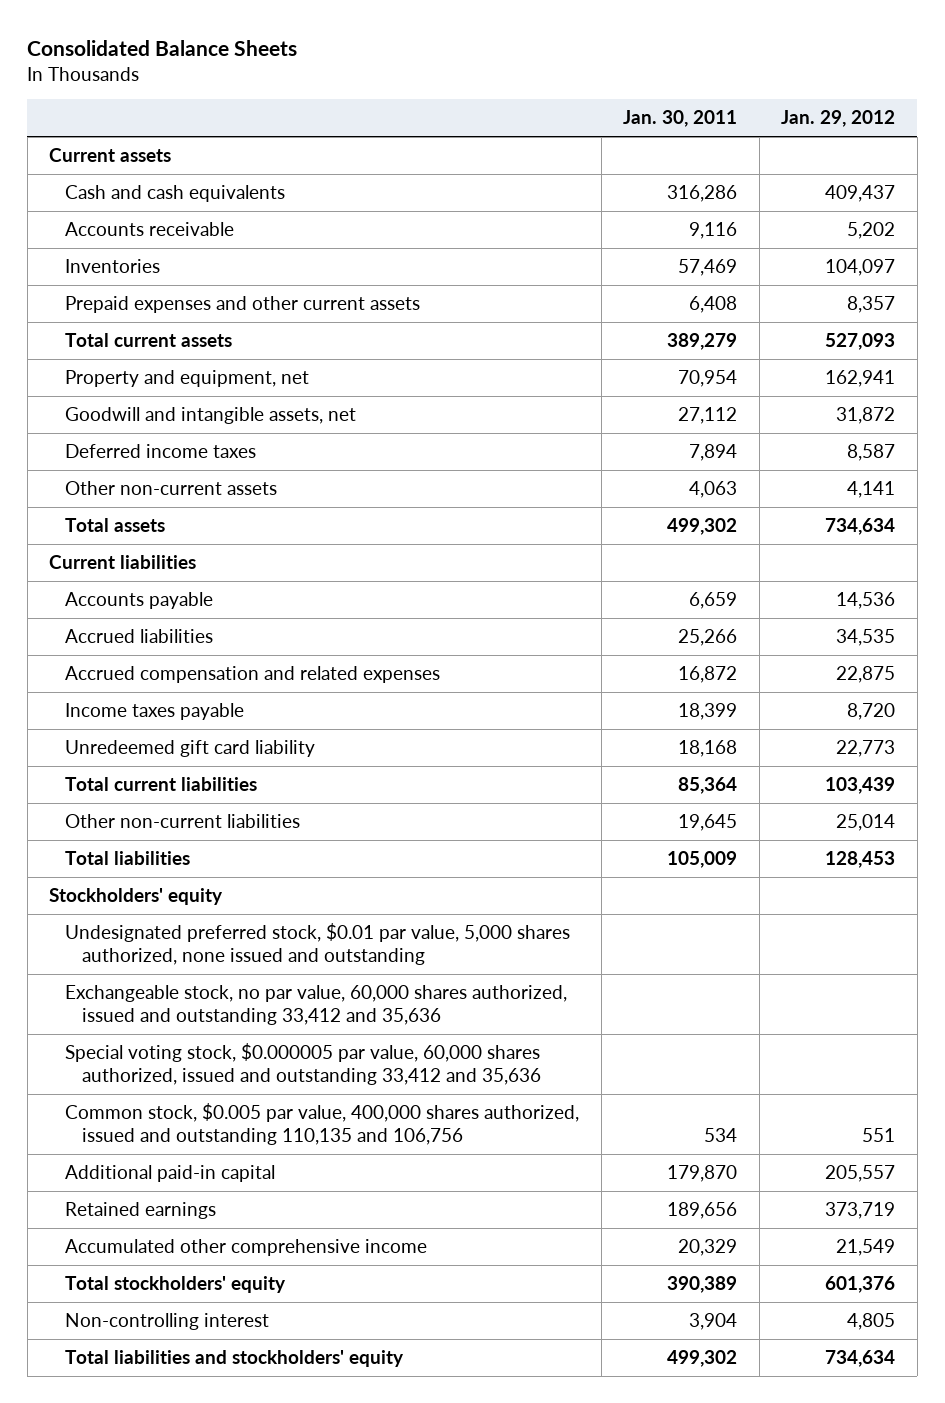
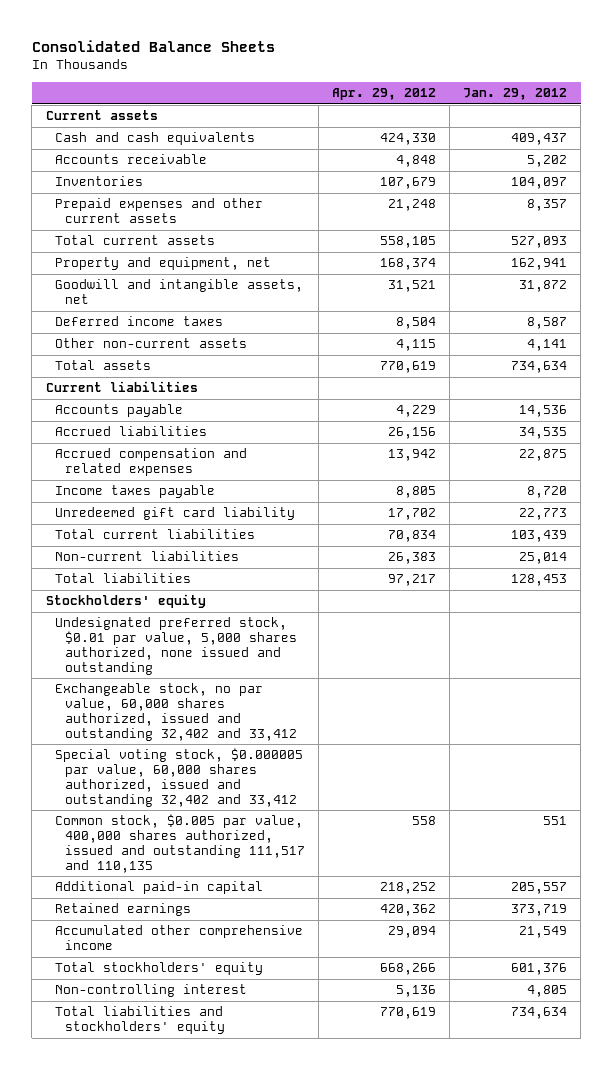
- | Jan. 30, 2011 | Jan. 29, 2012
+ | Apr. 29, 2012 | Jan. 29, 2012
- Other non-current liabilities | 19,645 | 25,014
+ Non-current liabilities | 26,383 | 25,014
- Exchangeable stock, no par value, 60,000 shares authorized, issued and outstanding 33,412 and 35,636
- Special voting stock, $0.000005 par value, 60,000 shares authorized, issued and outstanding 33,412 and 35,636
- Common stock, $0.005 par value, 400,000 shares authorized, issued and outstanding 110,135 and 106,756 | 534 | 551
+ Exchangeable stock, no par value, 60,000 shares authorized, issued and outstanding 32,402 and 33,412
+ Special voting stock, $0.000005 par value, 60,000 shares authorized, issued and outstanding 32,402 and 33,412
+ Common stock, $0.005 par value, 400,000 shares authorized, issued and outstanding 111,517 and 110,135 | 558 | 551

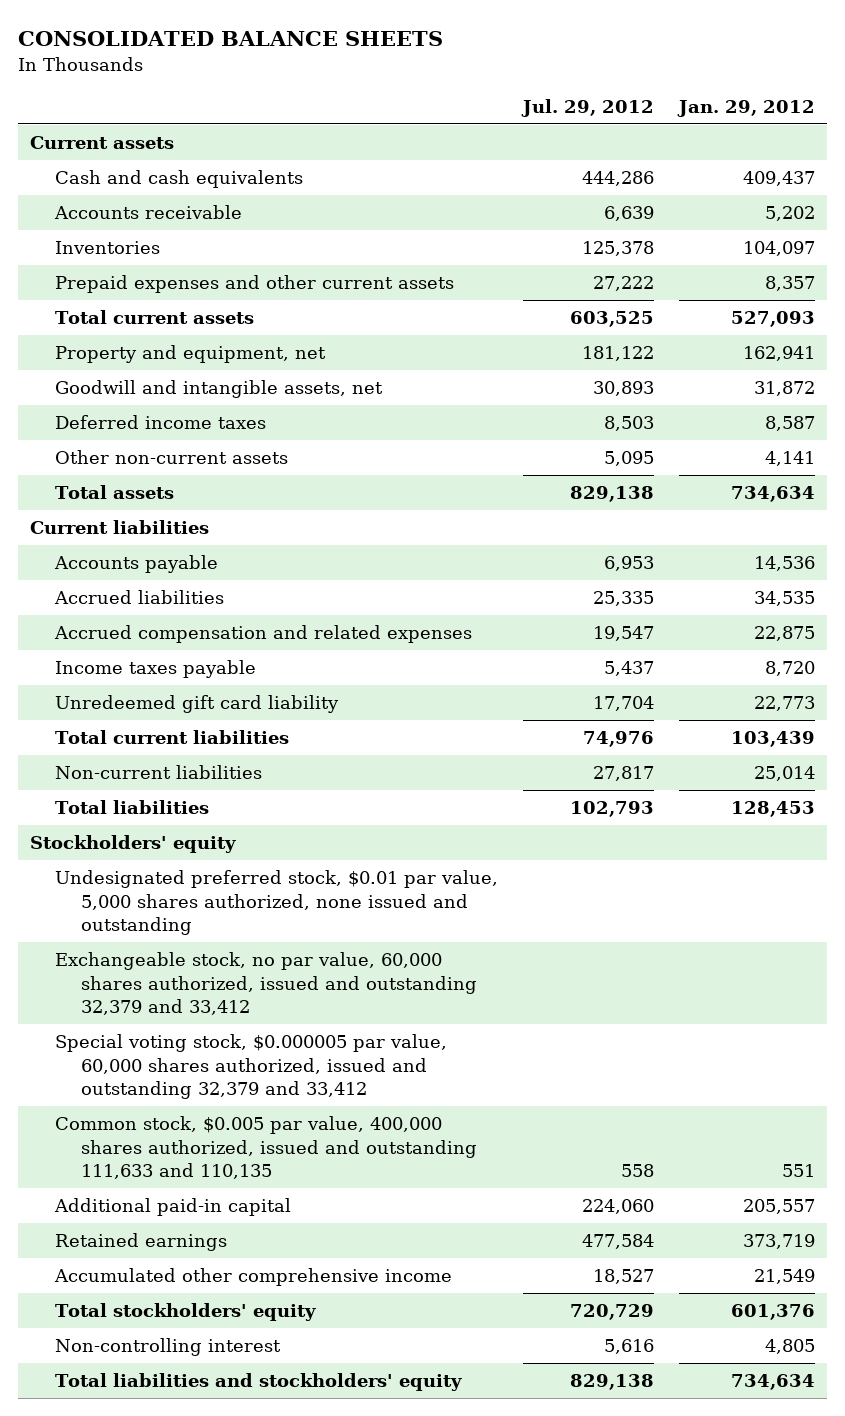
- Consolidated Balance Sheets
+ CONSOLIDATED BALANCE SHEETS
- | Apr. 29, 2012 | Jan. 29, 2012
+ | Jul. 29, 2012 | Jan. 29, 2012
- Exchangeable stock, no par value, 60,000 shares authorized, issued and outstanding 32,402 and 33,412
- Special voting stock, $0.000005 par value, 60,000 shares authorized, issued and outstanding 32,402 and 33,412
- Common stock, $0.005 par value, 400,000 shares authorized, issued and outstanding 111,517 and 110,135 | 558 | 551
+ Exchangeable stock, no par value, 60,000 shares authorized, issued and outstanding 32,379 and 33,412
+ Special voting stock, $0.000005 par value, 60,000 shares authorized, issued and outstanding 32,379 and 33,412
+ Common stock, $0.005 par value, 400,000 shares authorized, issued and outstanding 111,633 and 110,135 | 558 | 551

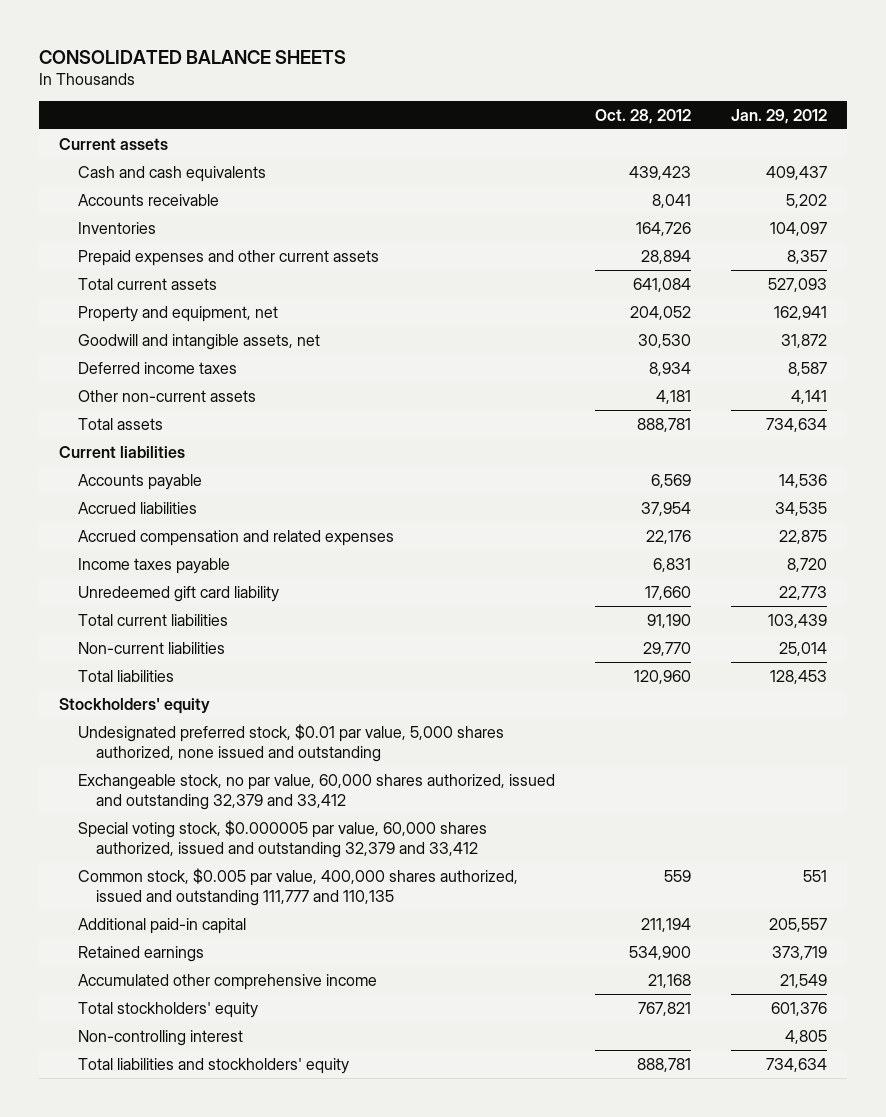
- | Jul. 29, 2012 | Jan. 29, 2012
+ | Oct. 28, 2012 | Jan. 29, 2012
- Common stock, $0.005 par value, 400,000 shares authorized, issued and outstanding 111,633 and 110,135 | 558 | 551
+ Common stock, $0.005 par value, 400,000 shares authorized, issued and outstanding 111,777 and 110,135 | 559 | 551

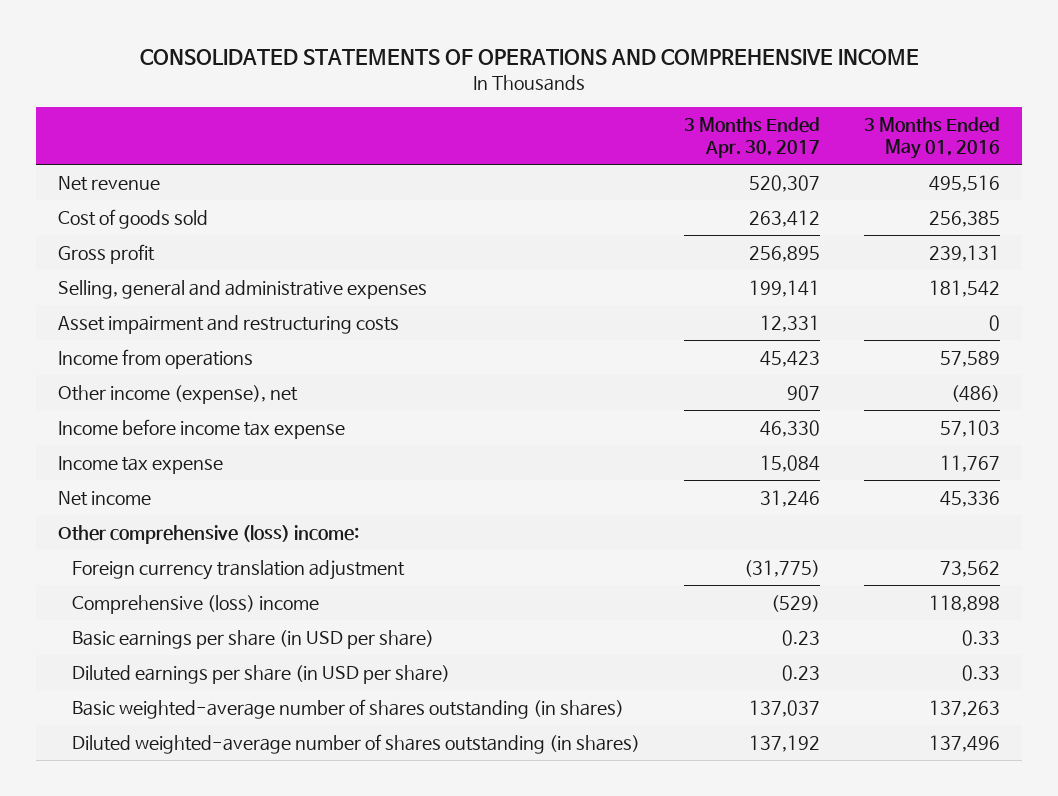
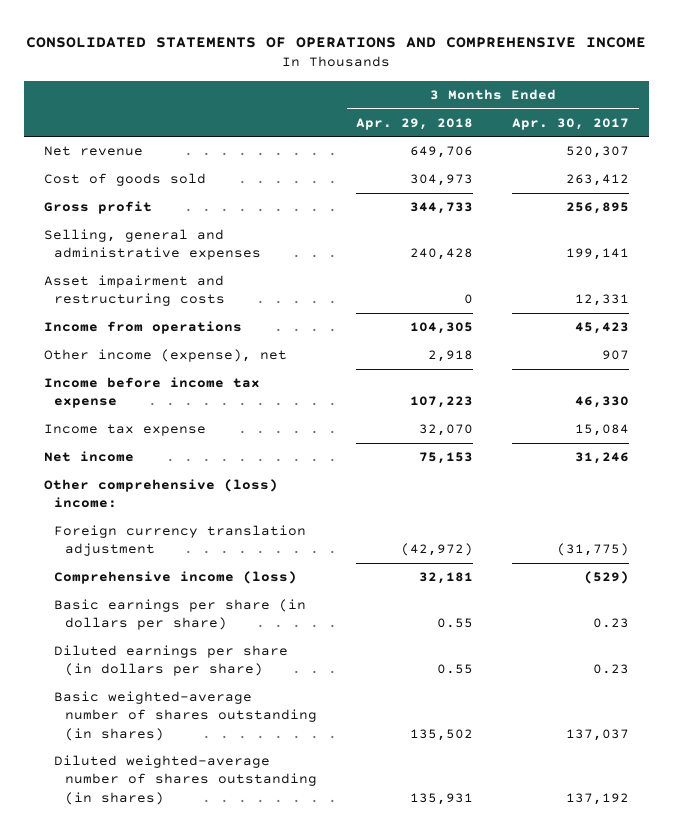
- | 3 Months Ended Apr. 30, 2017 | 3 Months Ended May 01, 2016
+ | 3 Months Ended Apr. 29, 2018 | 3 Months Ended Apr. 30, 2017
- Comprehensive (loss) income | (529) | 118,898
- Basic earnings per share (in USD per share) | 0.23 | 0.33
- Diluted earnings per share (in USD per share) | 0.23 | 0.33
+ Comprehensive income (loss) | 32,181 | (529)
+ Basic earnings per share (in dollars per share) | 0.55 | 0.23
+ Diluted earnings per share (in dollars per share) | 0.55 | 0.23

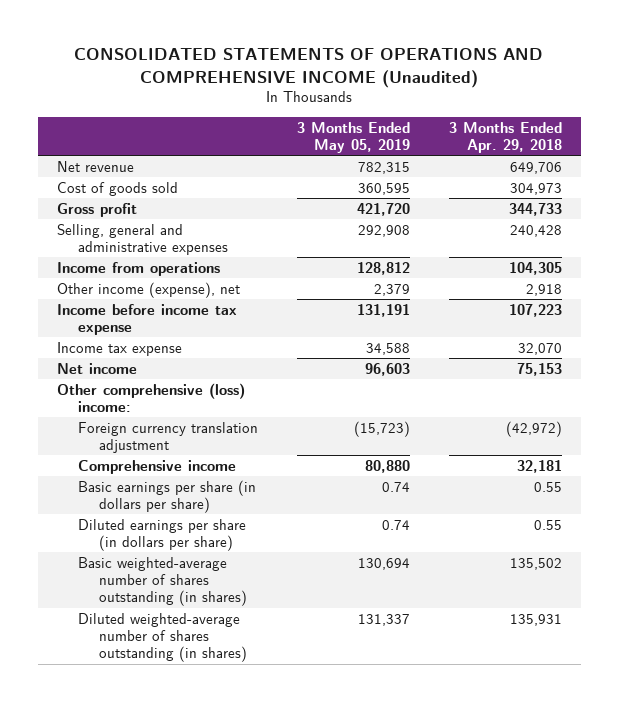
- CONSOLIDATED STATEMENTS OF OPERATIONS AND COMPREHENSIVE INCOME
+ CONSOLIDATED STATEMENTS OF OPERATIONS AND COMPREHENSIVE INCOME (Unaudited)
- | 3 Months Ended Apr. 29, 2018 | 3 Months Ended Apr. 30, 2017
+ | 3 Months Ended May 05, 2019 | 3 Months Ended Apr. 29, 2018
- Asset impairment and restructuring costs | 0 | 12,331
- Comprehensive income (loss) | 32,181 | (529)
+ Comprehensive income | 80,880 | 32,181

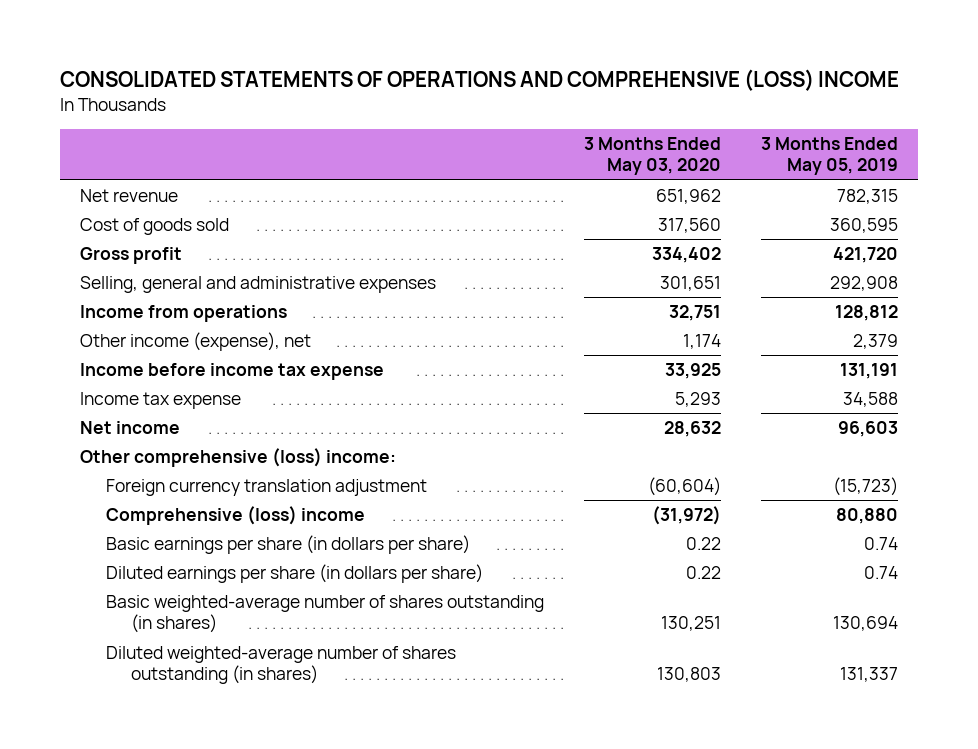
- CONSOLIDATED STATEMENTS OF OPERATIONS AND COMPREHENSIVE INCOME (Unaudited)
+ CONSOLIDATED STATEMENTS OF OPERATIONS AND COMPREHENSIVE (LOSS) INCOME
- | 3 Months Ended May 05, 2019 | 3 Months Ended Apr. 29, 2018
+ | 3 Months Ended May 03, 2020 | 3 Months Ended May 05, 2019
- Comprehensive income | 80,880 | 32,181
+ Comprehensive (loss) income | (31,972) | 80,880

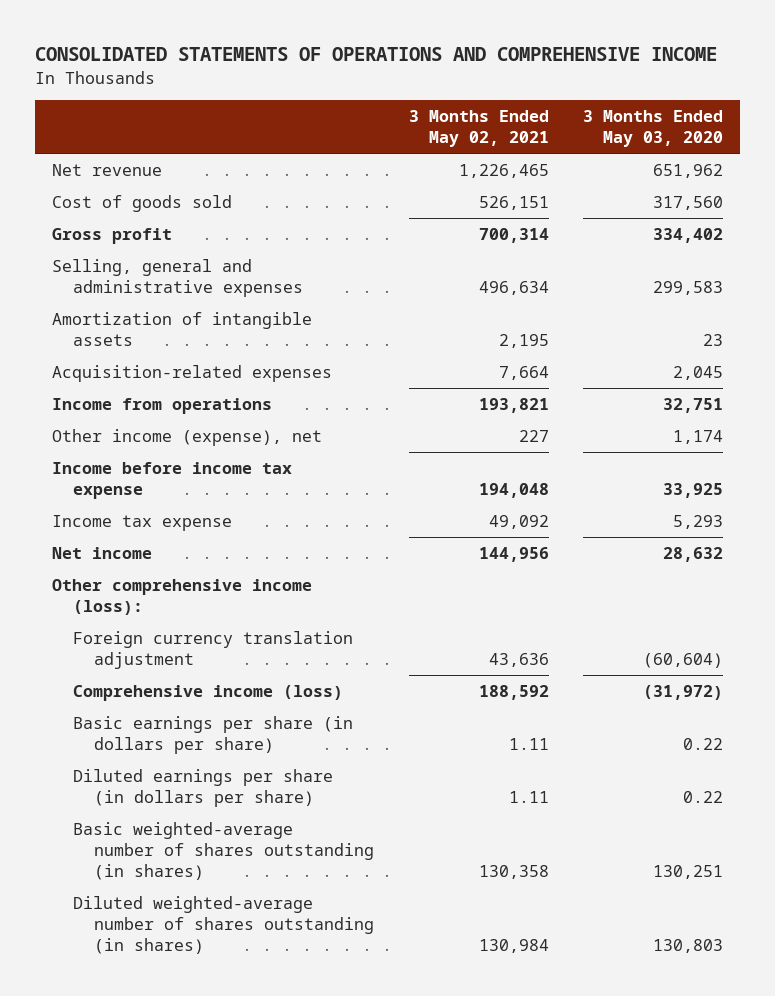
- CONSOLIDATED STATEMENTS OF OPERATIONS AND COMPREHENSIVE (LOSS) INCOME
+ CONSOLIDATED STATEMENTS OF OPERATIONS AND COMPREHENSIVE INCOME
- | 3 Months Ended May 03, 2020 | 3 Months Ended May 05, 2019
+ | 3 Months Ended May 02, 2021 | 3 Months Ended May 03, 2020
- Selling, general and administrative expenses | 301,651 | 292,908
+ Selling, general and administrative expenses | 496,634 | 299,583
+ Amortization of intangible assets | 2,195 | 23
+ Acquisition-related expenses | 7,664 | 2,045
- Other comprehensive (loss) income:
+ Other comprehensive income (loss):
- Comprehensive (loss) income | (31,972) | 80,880
+ Comprehensive income (loss) | 188,592 | (31,972)

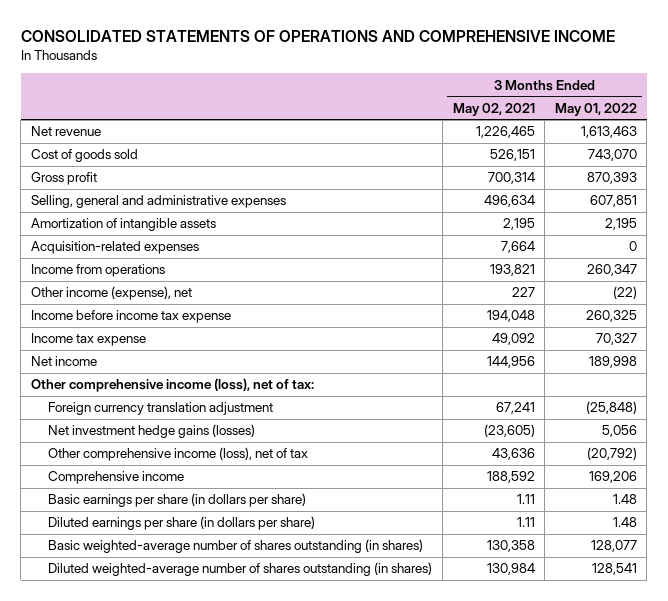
- | 3 Months Ended May 02, 2021 | 3 Months Ended May 03, 2020
+ | 3 Months Ended May 02, 2021 | 3 Months Ended May 01, 2022
- Other comprehensive income (loss):
- Foreign currency translation adjustment | 43,636 | (60,604)
- Comprehensive income (loss) | 188,592 | (31,972)
+ Other comprehensive income (loss), net of tax:
+ Foreign currency translation adjustment | 67,241 | (25,848)
+ Net investment hedge gains (losses) | (23,605) | 5,056
+ Other comprehensive income (loss), net of tax | 43,636 | (20,792)
+ Comprehensive income | 188,592 | 169,206

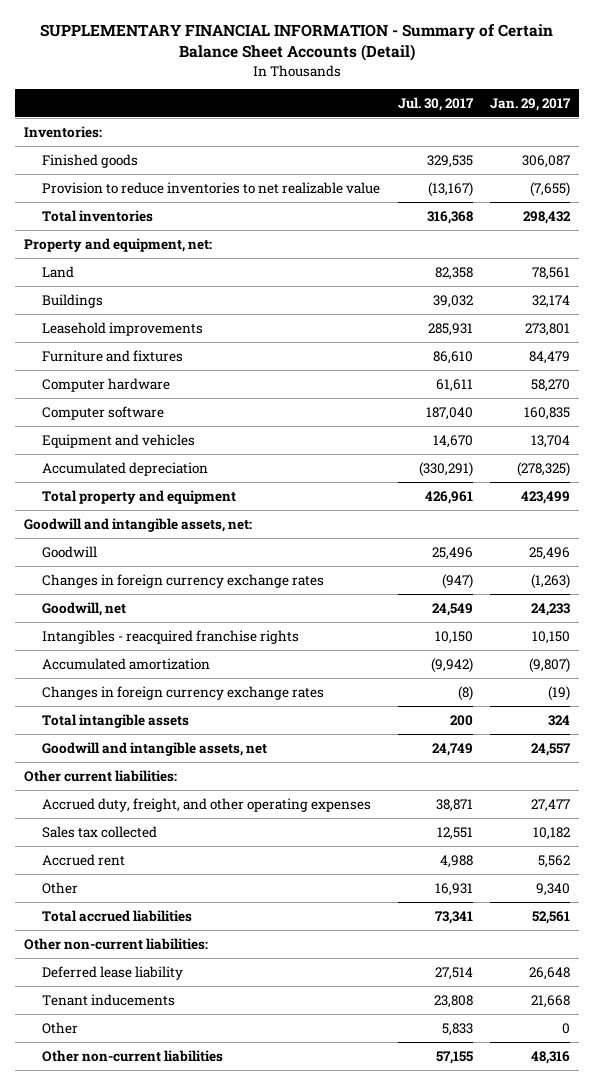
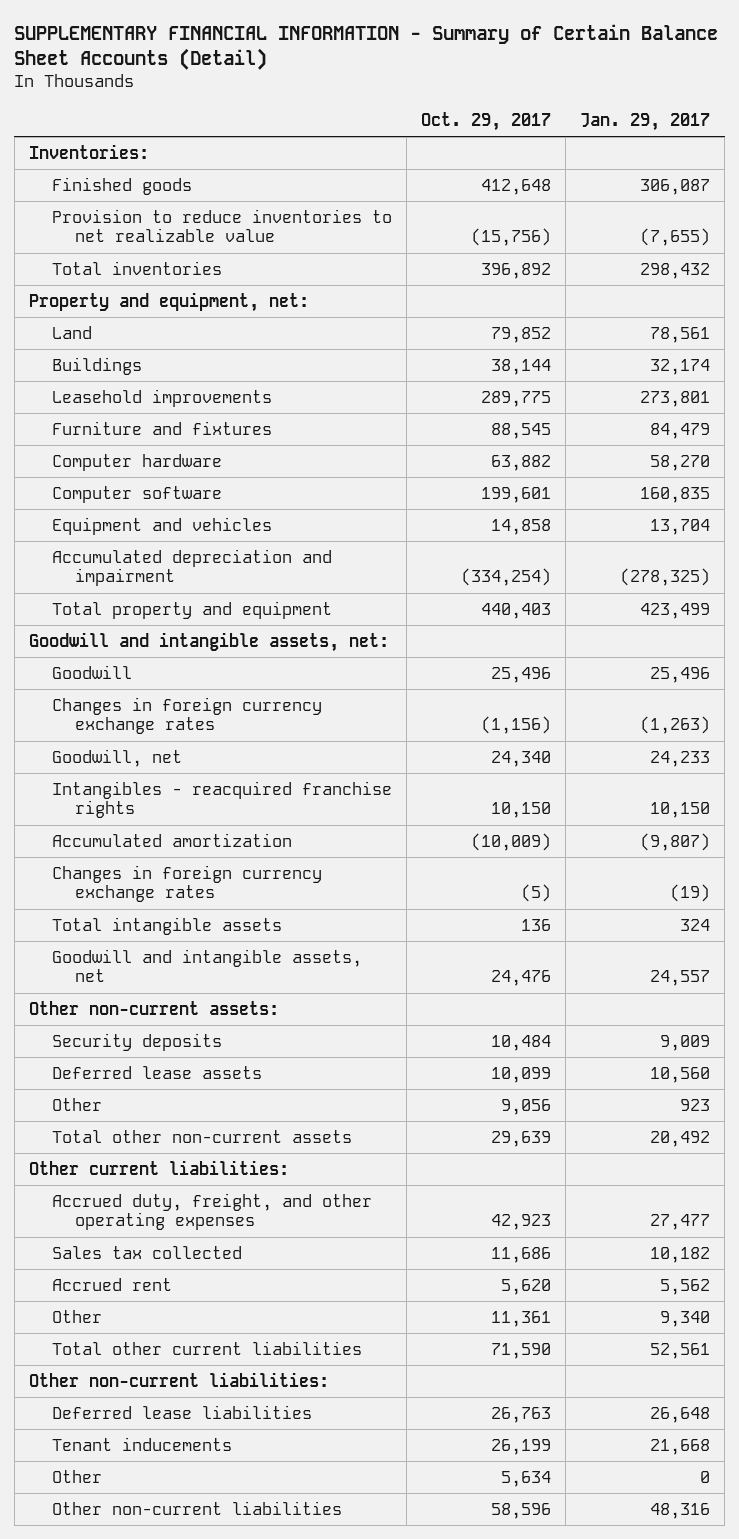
- | Jul. 30, 2017 | Jan. 29, 2017
+ | Oct. 29, 2017 | Jan. 29, 2017
- Accumulated depreciation | (330,291) | (278,325)
+ Accumulated depreciation and impairment | (334,254) | (278,325)
+ Other non-current assets:
+ Security deposits | 10,484 | 9,009
+ Deferred lease assets | 10,099 | 10,560
+ Other | 9,056 | 923
+ Total other non-current assets | 29,639 | 20,492
- Total accrued liabilities | 73,341 | 52,561
+ Total other current liabilities | 71,590 | 52,561
- Deferred lease liability | 27,514 | 26,648
+ Deferred lease liabilities | 26,763 | 26,648

